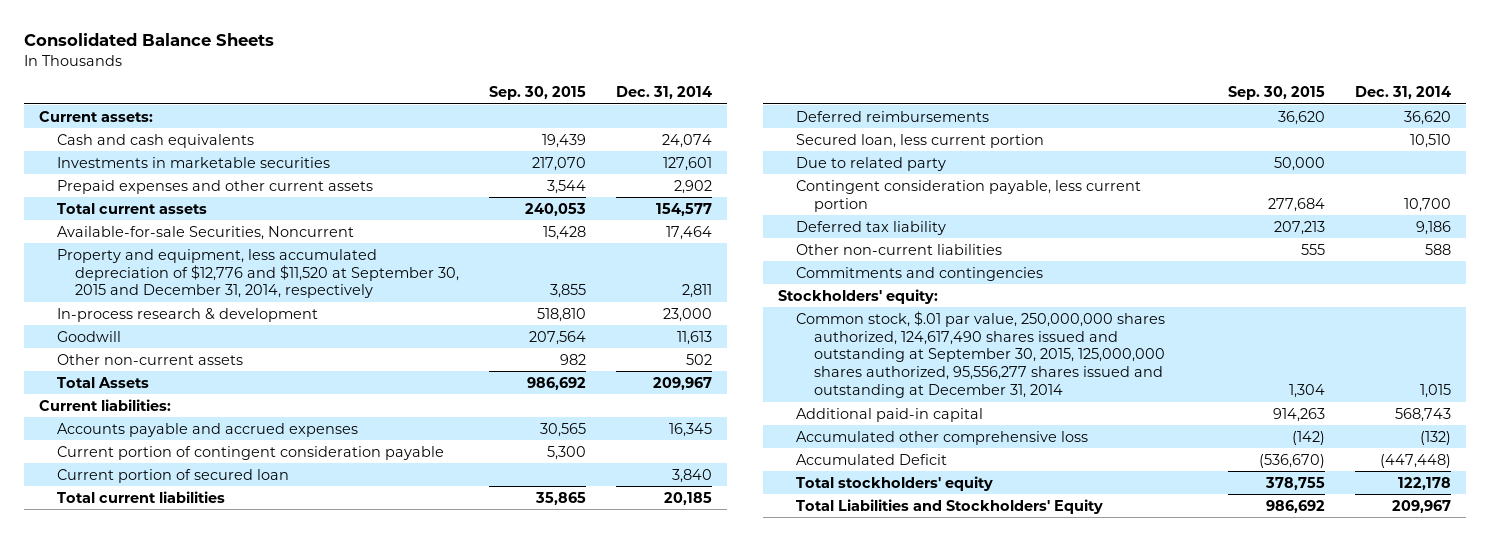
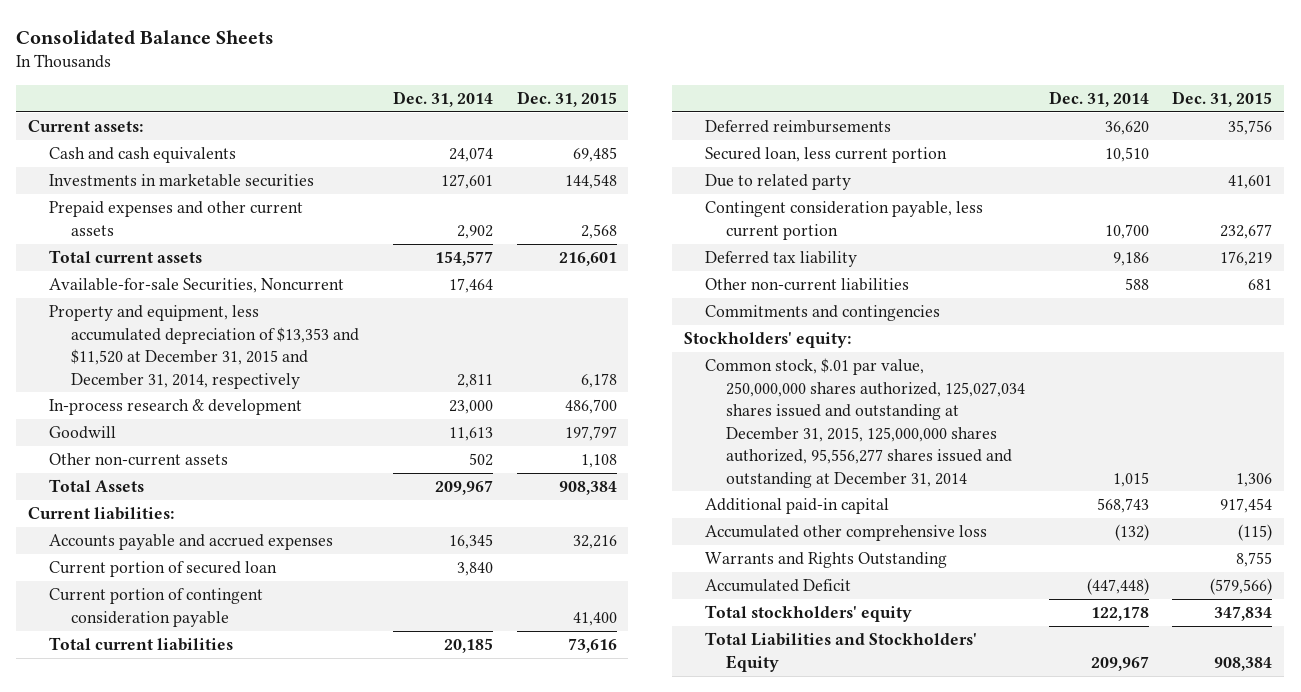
- | Sep. 30, 2015 | Dec. 31, 2014
+ | Dec. 31, 2014 | Dec. 31, 2015
- Property and equipment, less accumulated depreciation of $12,776 and $11,520 at September 30, 2015 and December 31, 2014, respectively | 3,855 | 2,811
+ Property and equipment, less accumulated depreciation of $13,353 and $11,520 at December 31, 2015 and December 31, 2014, respectively | 2,811 | 6,178
moved down: Current portion of contingent consideration payable | | 41,400
- Common stock, $.01 par value, 250,000,000 shares authorized, 124,617,490 shares issued and outstanding at September 30, 2015, 125,000,000 shares authorized, 95,556,277 shares issued and outstanding at December 31, 2014 | 1,304 | 1,015
+ Common stock, $.01 par value, 250,000,000 shares authorized, 125,027,034 shares issued and outstanding at December 31, 2015, 125,000,000 shares authorized, 95,556,277 shares issued and outstanding at December 31, 2014 | 1,015 | 1,306
+ Warrants and Rights Outstanding | | 8,755

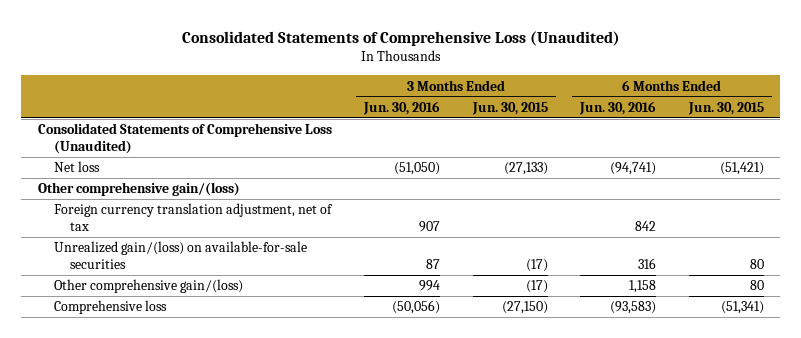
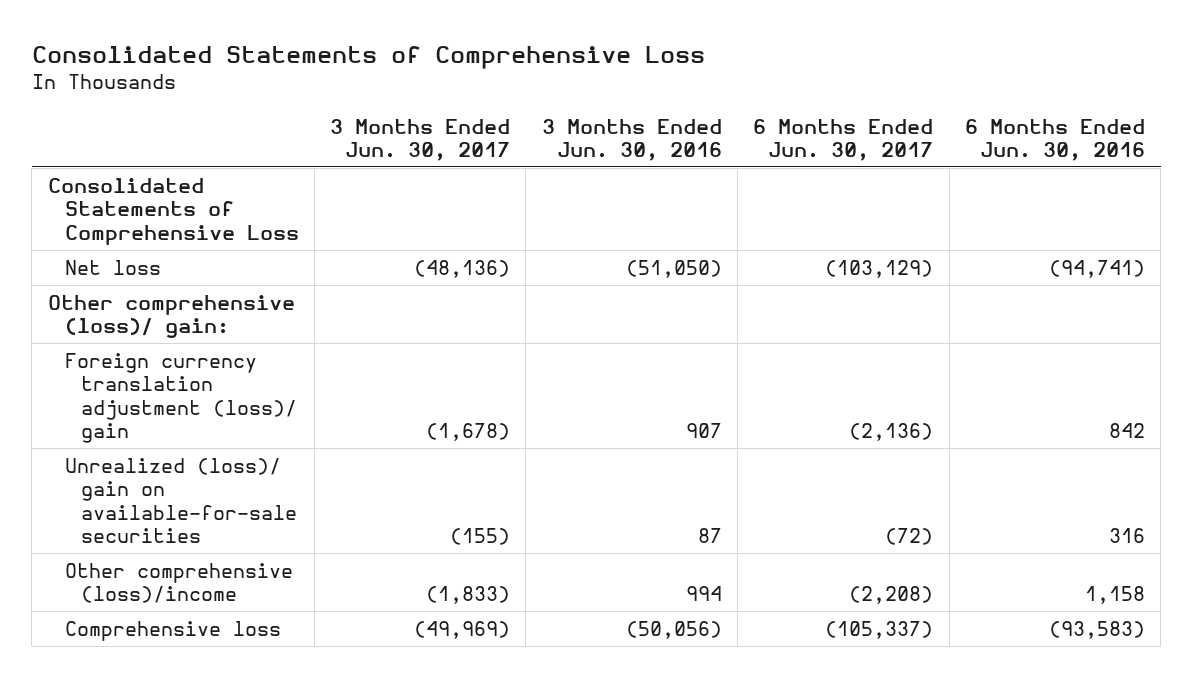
- Consolidated Statements of Comprehensive Loss (Unaudited)
+ Consolidated Statements of Comprehensive Loss
- | 3 Months Ended Jun. 30, 2016 | 3 Months Ended Jun. 30, 2015 | 6 Months Ended Jun. 30, 2016 | 6 Months Ended Jun. 30, 2015
+ | 3 Months Ended Jun. 30, 2017 | 3 Months Ended Jun. 30, 2016 | 6 Months Ended Jun. 30, 2017 | 6 Months Ended Jun. 30, 2016
- Consolidated Statements of Comprehensive Loss (Unaudited)
+ Consolidated Statements of Comprehensive Loss
- Other comprehensive gain/(loss)
- Foreign currency translation adjustment, net of tax | 907 | | 842 |
- Unrealized gain/(loss) on available-for-sale securities | 87 | (17) | 316 | 80
- Other comprehensive gain/(loss) | 994 | (17) | 1,158 | 80
+ Other comprehensive (loss)/ gain:
+ Foreign currency translation adjustment (loss)/ gain | (1,678) | 907 | (2,136) | 842
+ Unrealized (loss)/ gain on available-for-sale securities | (155) | 87 | (72) | 316
+ Other comprehensive (loss)/income | (1,833) | 994 | (2,208) | 1,158

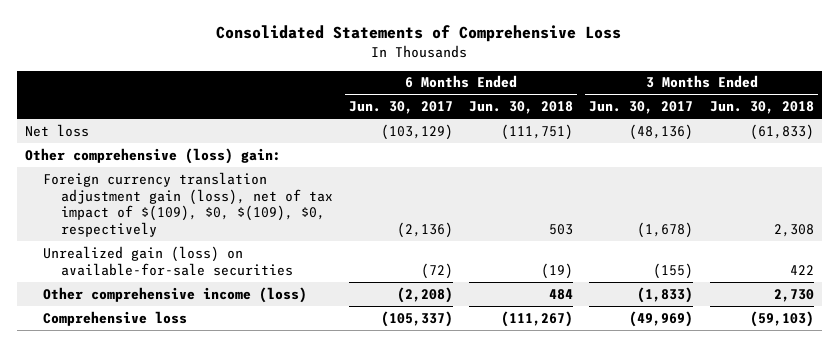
- | 3 Months Ended Jun. 30, 2017 | 3 Months Ended Jun. 30, 2016 | 6 Months Ended Jun. 30, 2017 | 6 Months Ended Jun. 30, 2016
+ | 6 Months Ended Jun. 30, 2017 | 6 Months Ended Jun. 30, 2018 | 3 Months Ended Jun. 30, 2017 | 3 Months Ended Jun. 30, 2018
- Consolidated Statements of Comprehensive Loss
- Other comprehensive (loss)/ gain:
- Foreign currency translation adjustment (loss)/ gain | (1,678) | 907 | (2,136) | 842
- Unrealized (loss)/ gain on available-for-sale securities | (155) | 87 | (72) | 316
- Other comprehensive (loss)/income | (1,833) | 994 | (2,208) | 1,158
+ Other comprehensive (loss) gain:
+ Foreign currency translation adjustment gain (loss), net of tax impact of $(109), $0, $(109), $0, respectively | (2,136) | 503 | (1,678) | 2,308
+ Unrealized gain (loss) on available-for-sale securities | (72) | (19) | (155) | 422
+ Other comprehensive income (loss) | (2,208) | 484 | (1,833) | 2,730

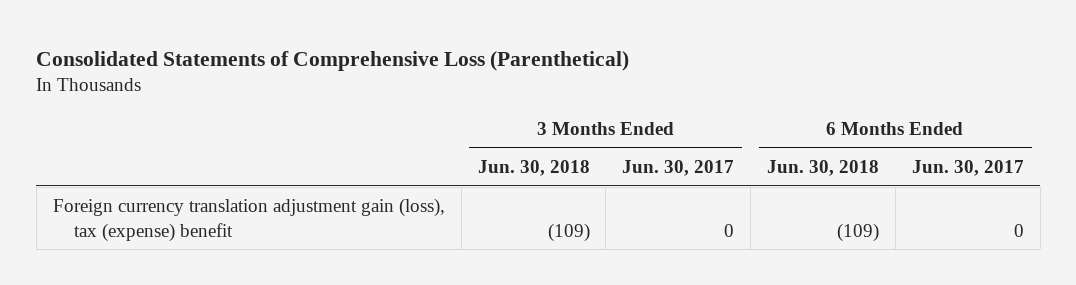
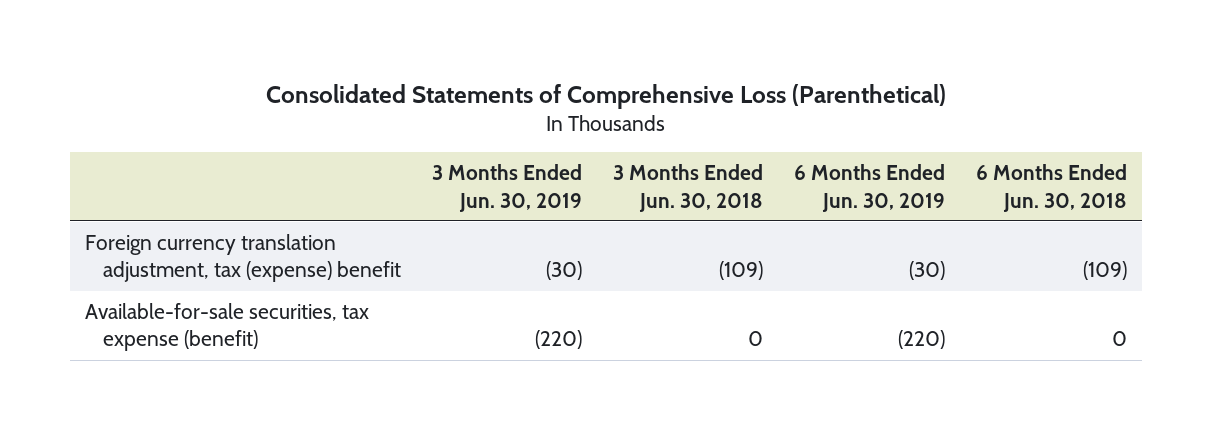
- | 3 Months Ended Jun. 30, 2018 | 3 Months Ended Jun. 30, 2017 | 6 Months Ended Jun. 30, 2018 | 6 Months Ended Jun. 30, 2017
+ | 3 Months Ended Jun. 30, 2019 | 3 Months Ended Jun. 30, 2018 | 6 Months Ended Jun. 30, 2019 | 6 Months Ended Jun. 30, 2018
- Foreign currency translation adjustment gain (loss), tax (expense) benefit | (109) | 0 | (109) | 0
+ Foreign currency translation adjustment, tax (expense) benefit | (30) | (109) | (30) | (109)
+ Available-for-sale securities, tax expense (benefit) | (220) | 0 | (220) | 0

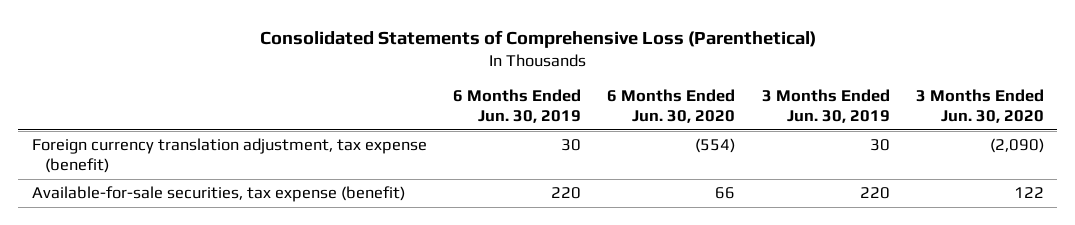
- | 3 Months Ended Jun. 30, 2019 | 3 Months Ended Jun. 30, 2018 | 6 Months Ended Jun. 30, 2019 | 6 Months Ended Jun. 30, 2018
+ | 6 Months Ended Jun. 30, 2019 | 6 Months Ended Jun. 30, 2020 | 3 Months Ended Jun. 30, 2019 | 3 Months Ended Jun. 30, 2020
- Foreign currency translation adjustment, tax (expense) benefit | (30) | (109) | (30) | (109)
- Available-for-sale securities, tax expense (benefit) | (220) | 0 | (220) | 0
+ Foreign currency translation adjustment, tax expense (benefit) | 30 | (554) | 30 | (2,090)
+ Available-for-sale securities, tax expense (benefit) | 220 | 66 | 220 | 122

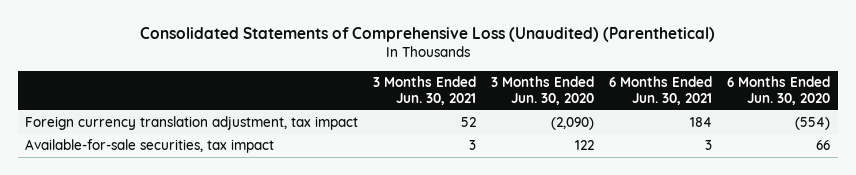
- Consolidated Statements of Comprehensive Loss (Parenthetical)
+ Consolidated Statements of Comprehensive Loss (Unaudited) (Parenthetical)
- | 6 Months Ended Jun. 30, 2019 | 6 Months Ended Jun. 30, 2020 | 3 Months Ended Jun. 30, 2019 | 3 Months Ended Jun. 30, 2020
+ | 3 Months Ended Jun. 30, 2021 | 3 Months Ended Jun. 30, 2020 | 6 Months Ended Jun. 30, 2021 | 6 Months Ended Jun. 30, 2020
- Foreign currency translation adjustment, tax expense (benefit) | 30 | (554) | 30 | (2,090)
- Available-for-sale securities, tax expense (benefit) | 220 | 66 | 220 | 122
+ Foreign currency translation adjustment, tax impact | 52 | (2,090) | 184 | (554)
+ Available-for-sale securities, tax impact | 3 | 122 | 3 | 66

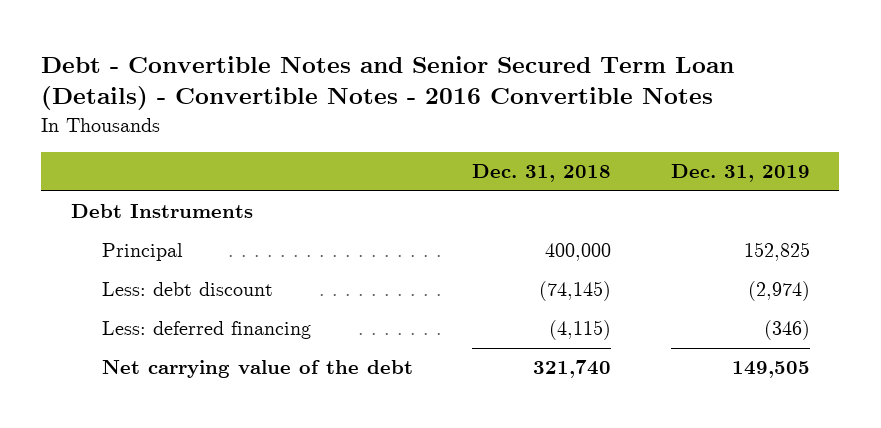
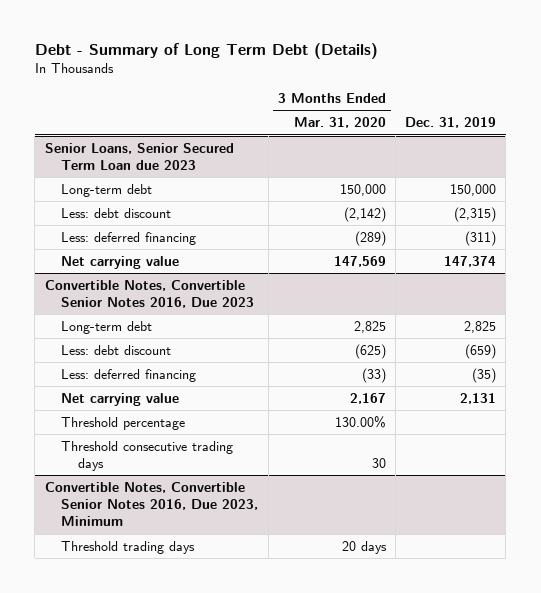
- Debt - Convertible Notes and Senior Secured Term Loan (Details) - Convertible Notes - 2016 Convertible Notes
+ Debt - Summary of Long Term Debt (Details)
- | Dec. 31, 2018 | Dec. 31, 2019
+ | 3 Months Ended Mar. 31, 2020 | Dec. 31, 2019
- Debt Instruments
- Principal | 400,000 | 152,825
- Less: debt discount | (74,145) | (2,974)
- Less: deferred financing | (4,115) | (346)
- Net carrying value of the debt | 321,740 | 149,505
+ Senior Loans, Senior Secured Term Loan due 2023
+ Long-term debt | 150,000 | 150,000
+ Less: debt discount | (2,142) | (2,315)
+ Less: deferred financing | (289) | (311)
+ Net carrying value | 147,569 | 147,374
+ Convertible Notes, Convertible Senior Notes 2016, Due 2023
+ Long-term debt | 2,825 | 2,825
+ Less: debt discount | (625) | (659)
+ Less: deferred financing | (33) | (35)
+ Net carrying value | 2,167 | 2,131
+ Threshold percentage | 130.00% |
+ Threshold consecutive trading days | 30 |
+ Convertible Notes, Convertible Senior Notes 2016, Due 2023, Minimum
+ Threshold trading days | 20 days |

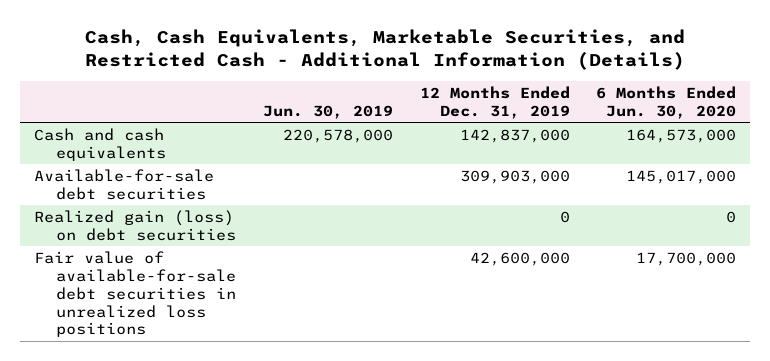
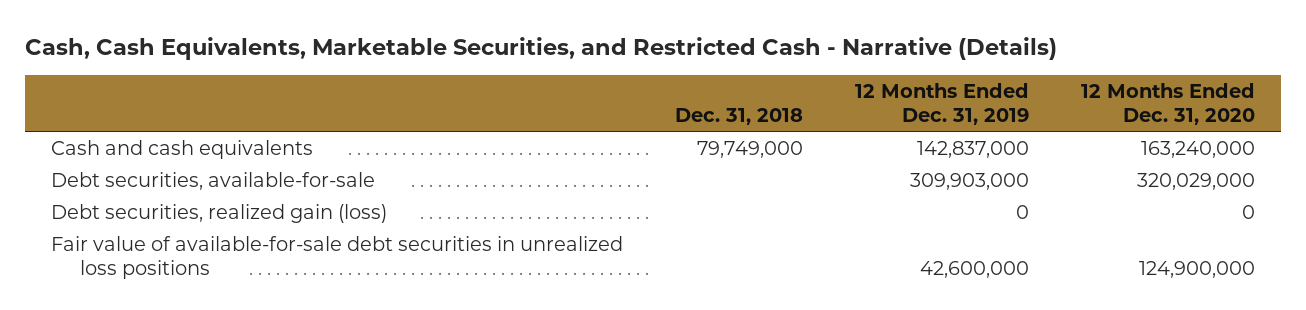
- Cash, Cash Equivalents, Marketable Securities, and Restricted Cash - Additional Information (Details)
+ Cash, Cash Equivalents, Marketable Securities, and Restricted Cash - Narrative (Details)
- | Jun. 30, 2019 | 12 Months Ended Dec. 31, 2019 | 6 Months Ended Jun. 30, 2020
+ | Dec. 31, 2018 | 12 Months Ended Dec. 31, 2019 | 12 Months Ended Dec. 31, 2020
- Available-for-sale debt securities | | 309,903,000 | 145,017,000
- Realized gain (loss) on debt securities | | 0 | 0
+ Debt securities, available-for-sale | | 309,903,000 | 320,029,000
+ Debt securities, realized gain (loss) | | 0 | 0

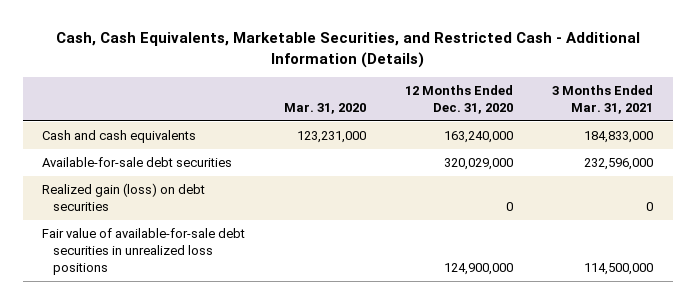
- Cash, Cash Equivalents, Marketable Securities, and Restricted Cash - Narrative (Details)
+ Cash, Cash Equivalents, Marketable Securities, and Restricted Cash - Additional Information (Details)
- | Dec. 31, 2018 | 12 Months Ended Dec. 31, 2019 | 12 Months Ended Dec. 31, 2020
+ | Mar. 31, 2020 | 12 Months Ended Dec. 31, 2020 | 3 Months Ended Mar. 31, 2021
- Debt securities, available-for-sale | | 309,903,000 | 320,029,000
- Debt securities, realized gain (loss) | | 0 | 0
+ Available-for-sale debt securities | | 320,029,000 | 232,596,000
+ Realized gain (loss) on debt securities | | 0 | 0

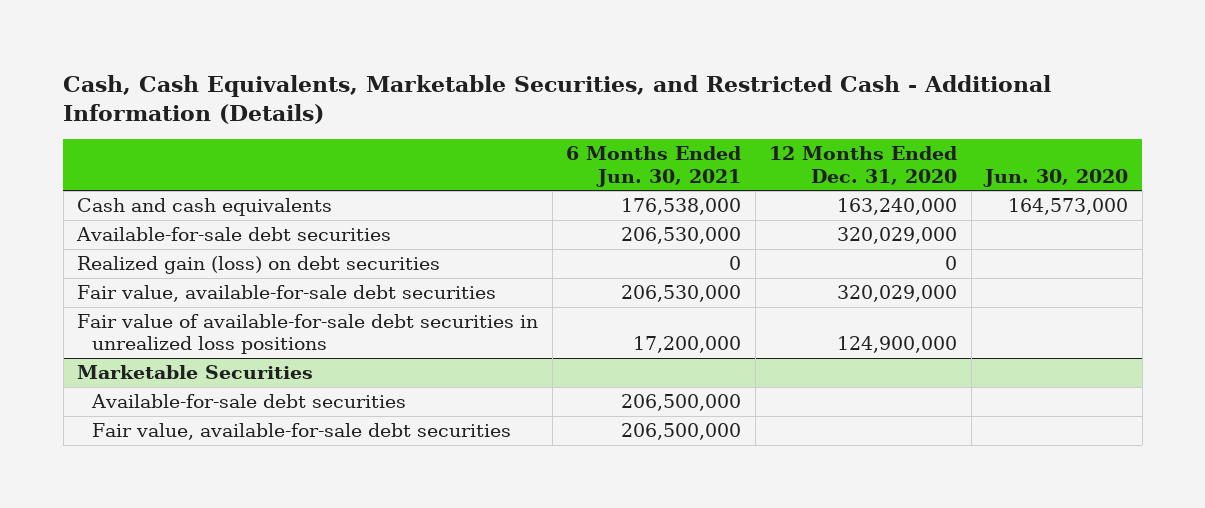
- | Mar. 31, 2020 | 12 Months Ended Dec. 31, 2020 | 3 Months Ended Mar. 31, 2021
+ | 6 Months Ended Jun. 30, 2021 | 12 Months Ended Dec. 31, 2020 | Jun. 30, 2020
+ Fair value, available-for-sale debt securities | 206,530,000 | 320,029,000 |
+ Marketable Securities
+ Available-for-sale debt securities | 206,500,000 | |
+ Fair value, available-for-sale debt securities | 206,500,000 | |

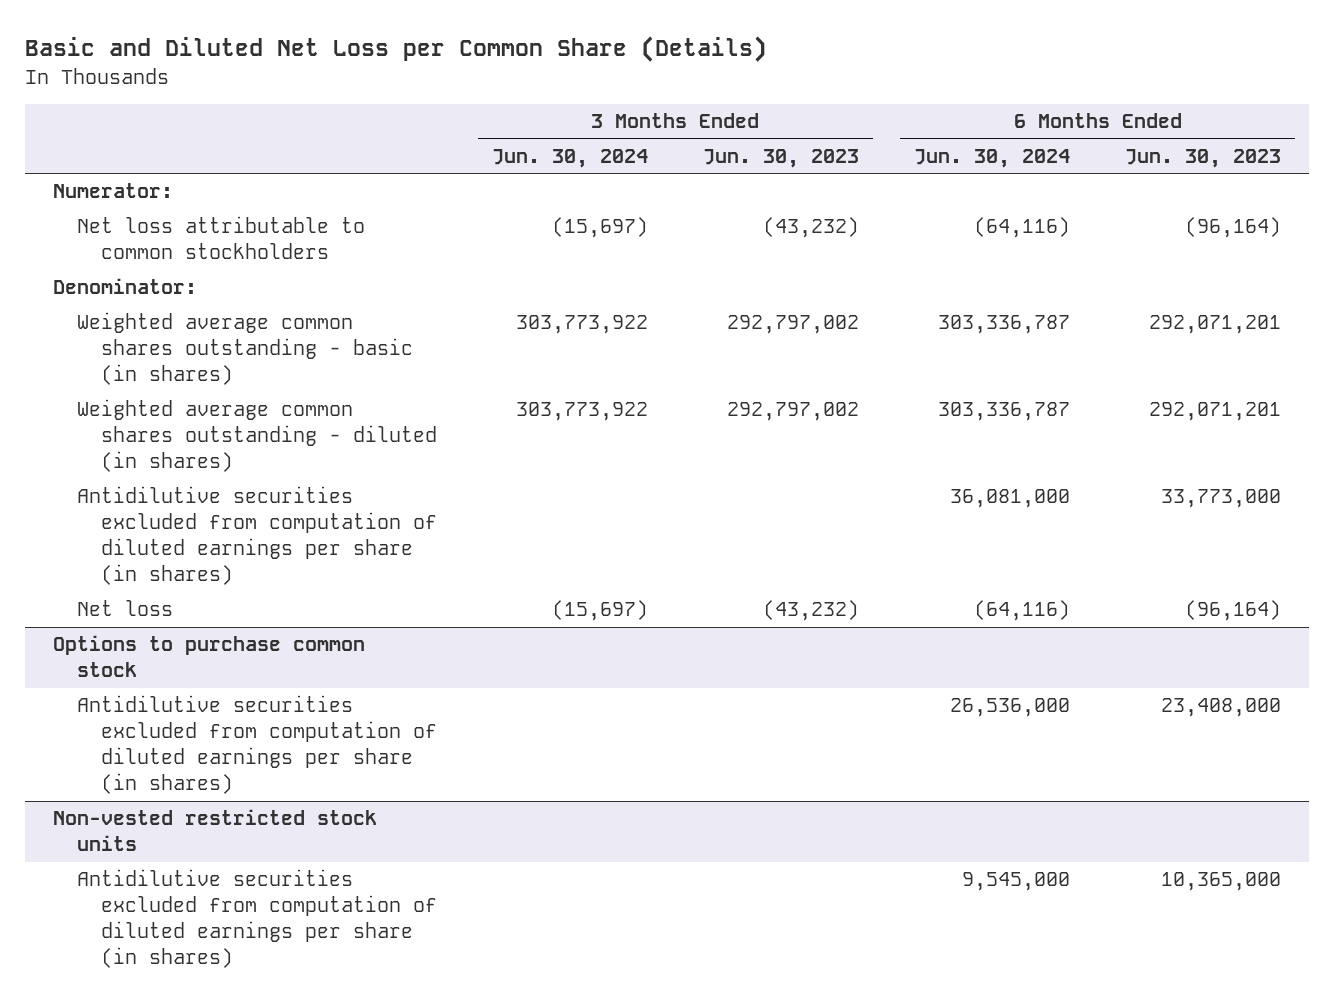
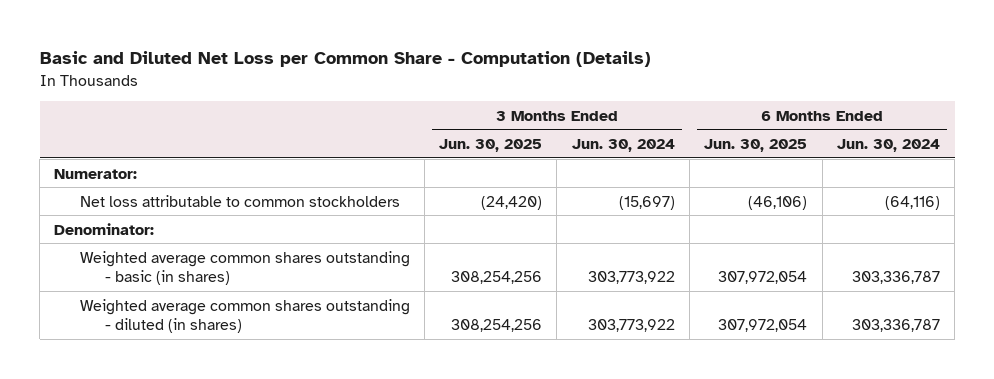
- Basic and Diluted Net Loss per Common Share (Details)
+ Basic and Diluted Net Loss per Common Share - Computation (Details)
- | 3 Months Ended Jun. 30, 2024 | 3 Months Ended Jun. 30, 2023 | 6 Months Ended Jun. 30, 2024 | 6 Months Ended Jun. 30, 2023
+ | 3 Months Ended Jun. 30, 2025 | 3 Months Ended Jun. 30, 2024 | 6 Months Ended Jun. 30, 2025 | 6 Months Ended Jun. 30, 2024
- Antidilutive securities excluded from computation of diluted earnings per share (in shares) | | | 36,081,000 | 33,773,000
- Net loss | (15,697) | (43,232) | (64,116) | (96,164)
- Options to purchase common stock
- Antidilutive securities excluded from computation of diluted earnings per share (in shares) | | | 26,536,000 | 23,408,000
- Non-vested restricted stock units
- Antidilutive securities excluded from computation of diluted earnings per share (in shares) | | | 9,545,000 | 10,365,000

